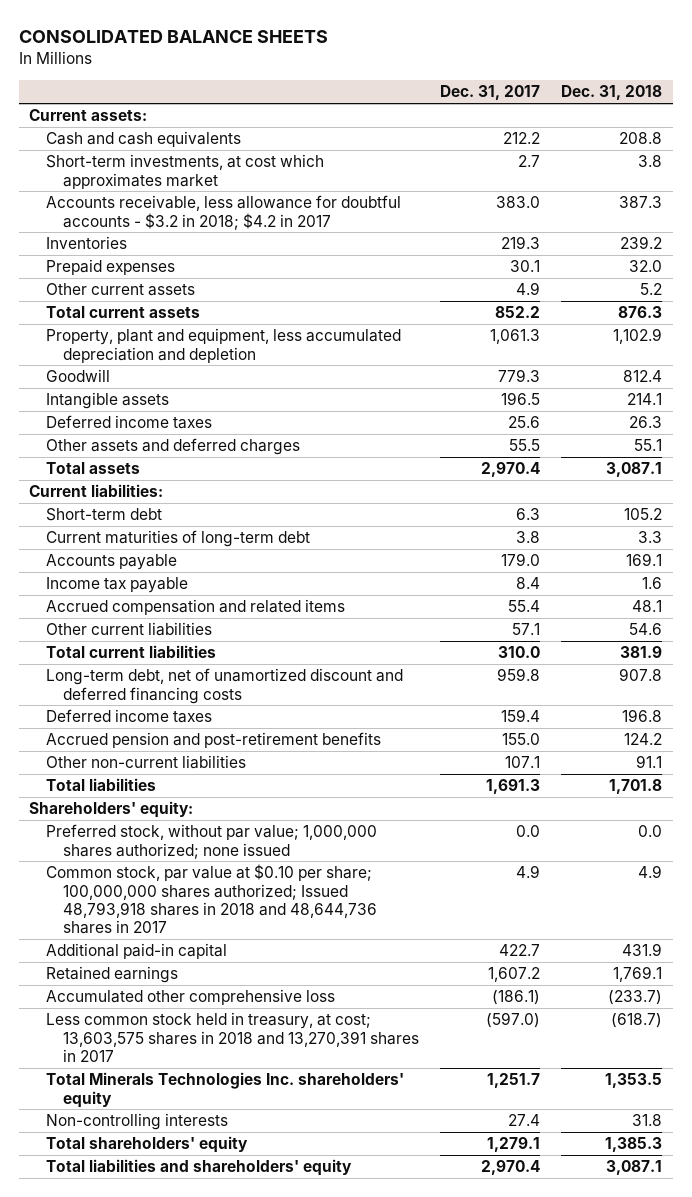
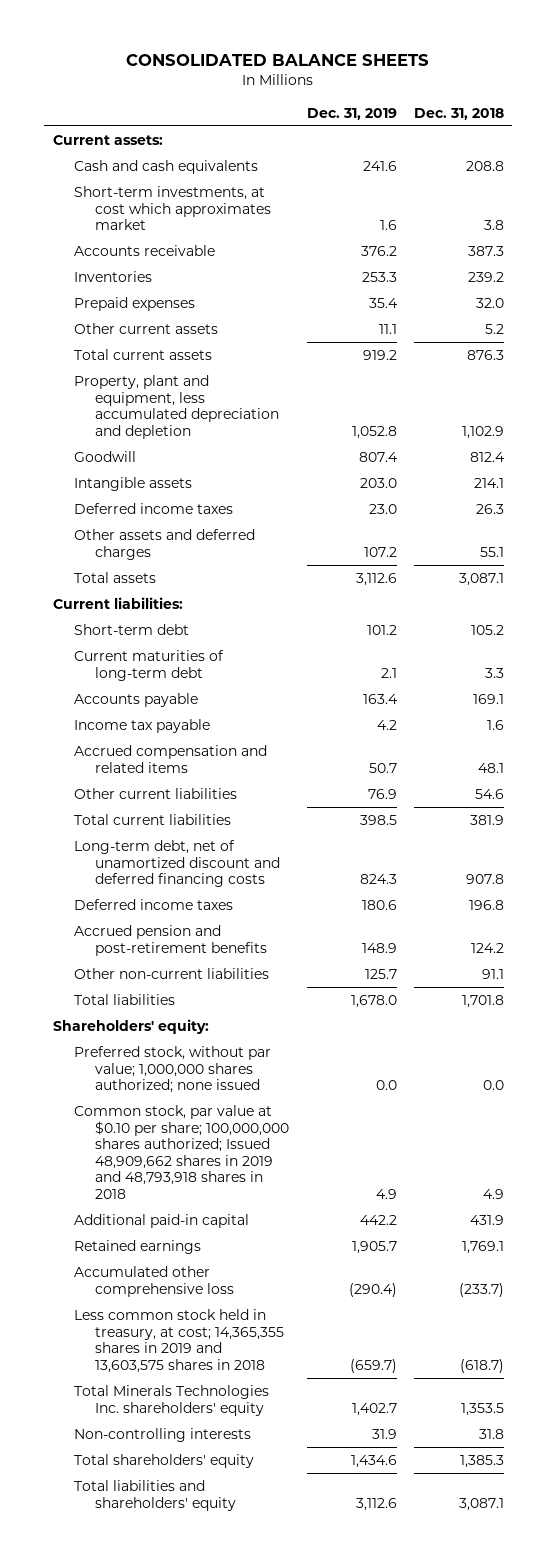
- | Dec. 31, 2017 | Dec. 31, 2018
+ | Dec. 31, 2019 | Dec. 31, 2018
- Accounts receivable, less allowance for doubtful accounts - $3.2 in 2018; $4.2 in 2017 | 383.0 | 387.3
+ Accounts receivable | 376.2 | 387.3
- Common stock, par value at $0.10 per share; 100,000,000 shares authorized; Issued 48,793,918 shares in 2018 and 48,644,736 shares in 2017 | 4.9 | 4.9
+ Common stock, par value at $0.10 per share; 100,000,000 shares authorized; Issued 48,909,662 shares in 2019 and 48,793,918 shares in 2018 | 4.9 | 4.9
- Less common stock held in treasury, at cost; 13,603,575 shares in 2018 and 13,270,391 shares in 2017 | (597.0) | (618.7)
+ Less common stock held in treasury, at cost; 14,365,355 shares in 2019 and 13,603,575 shares in 2018 | (659.7) | (618.7)

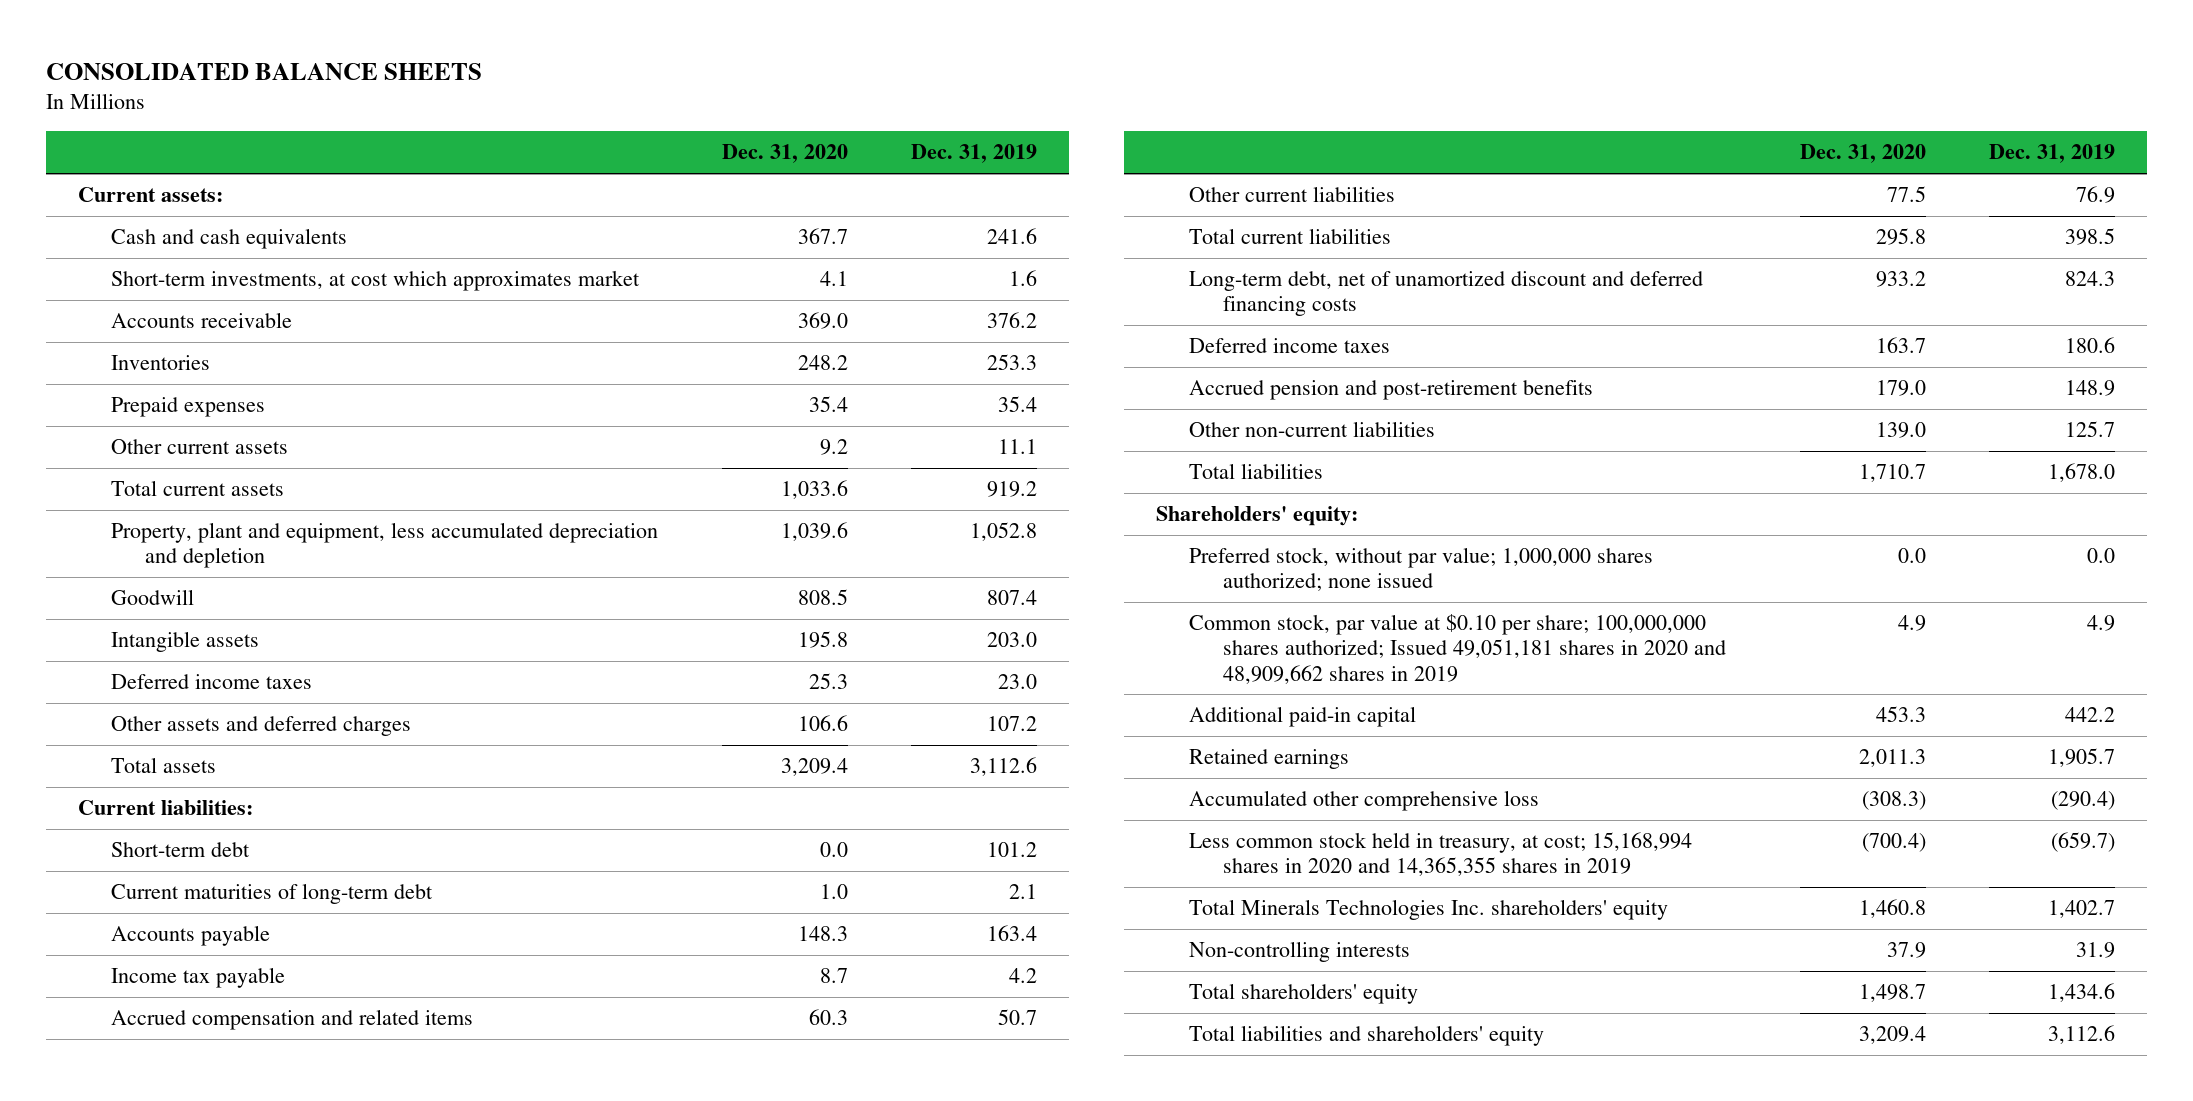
- | Dec. 31, 2019 | Dec. 31, 2018
+ | Dec. 31, 2020 | Dec. 31, 2019
- Common stock, par value at $0.10 per share; 100,000,000 shares authorized; Issued 48,909,662 shares in 2019 and 48,793,918 shares in 2018 | 4.9 | 4.9
+ Common stock, par value at $0.10 per share; 100,000,000 shares authorized; Issued 49,051,181 shares in 2020 and 48,909,662 shares in 2019 | 4.9 | 4.9
- Less common stock held in treasury, at cost; 14,365,355 shares in 2019 and 13,603,575 shares in 2018 | (659.7) | (618.7)
+ Less common stock held in treasury, at cost; 15,168,994 shares in 2020 and 14,365,355 shares in 2019 | (700.4) | (659.7)

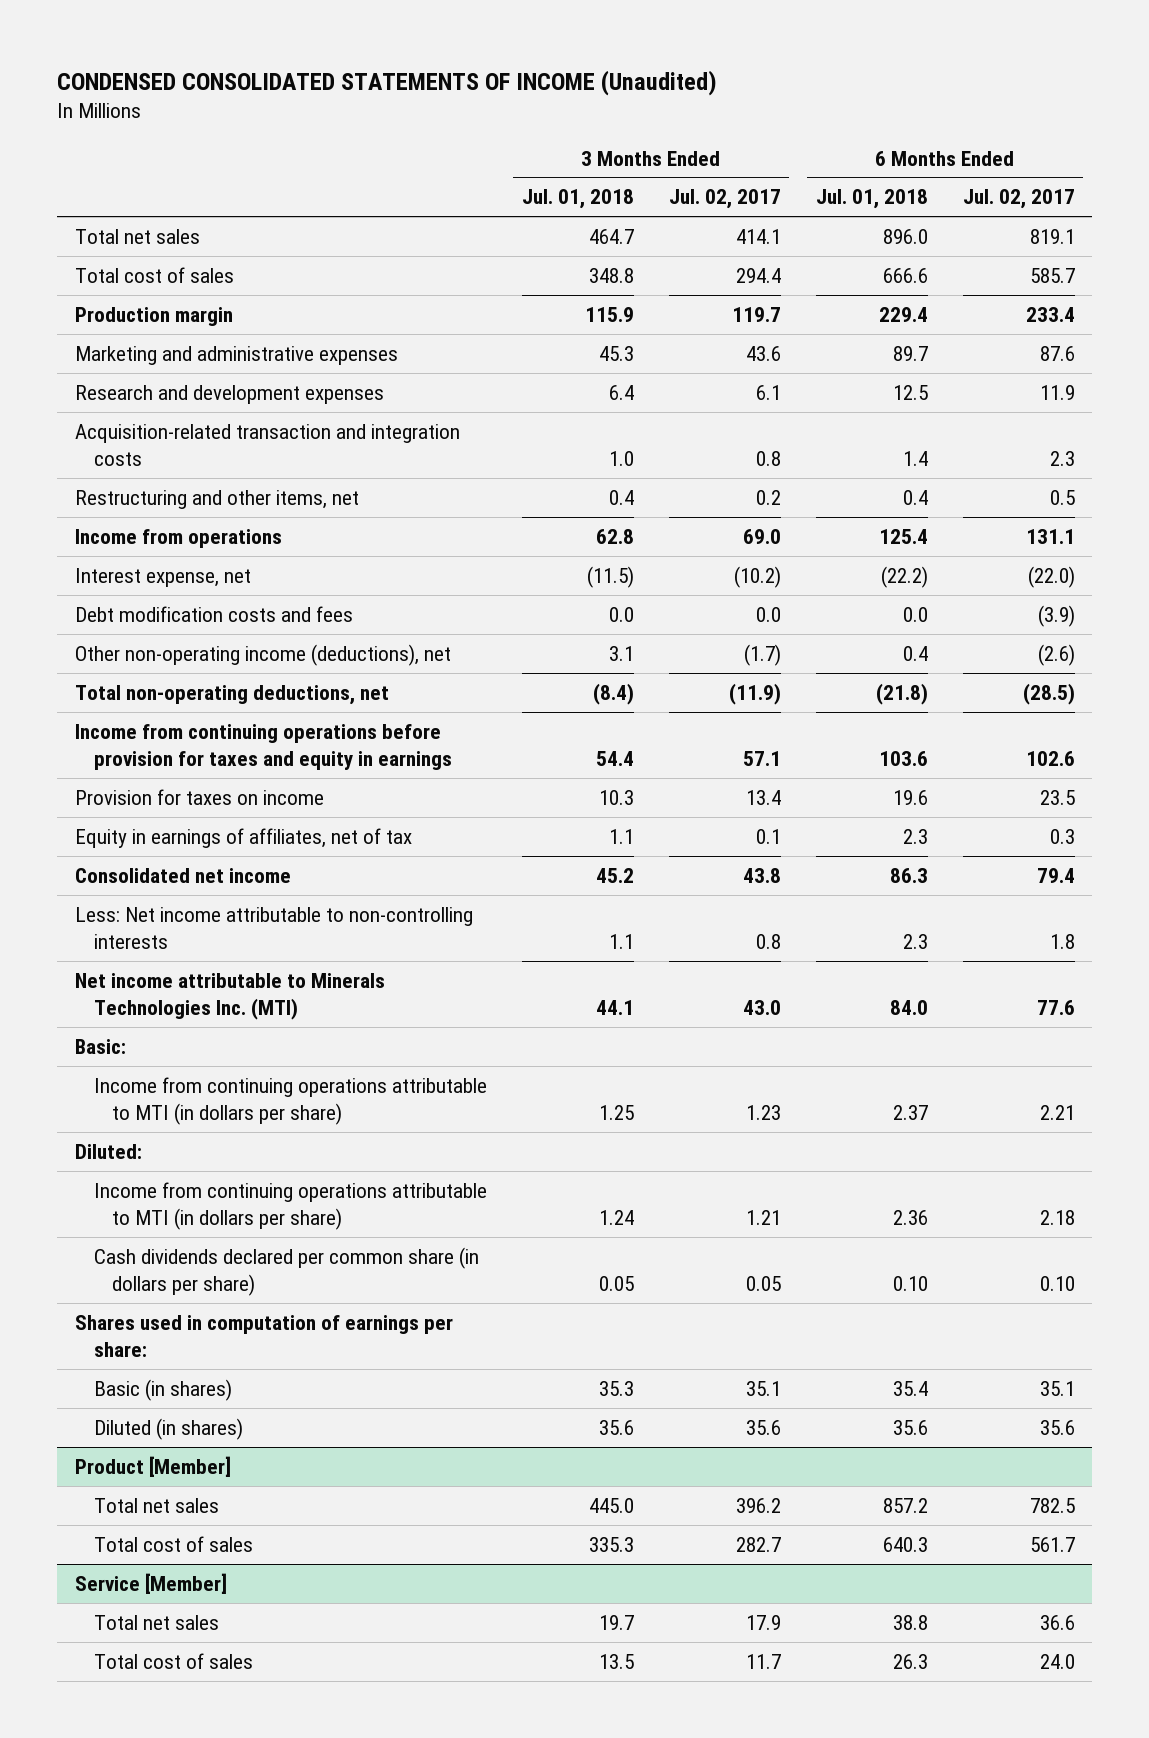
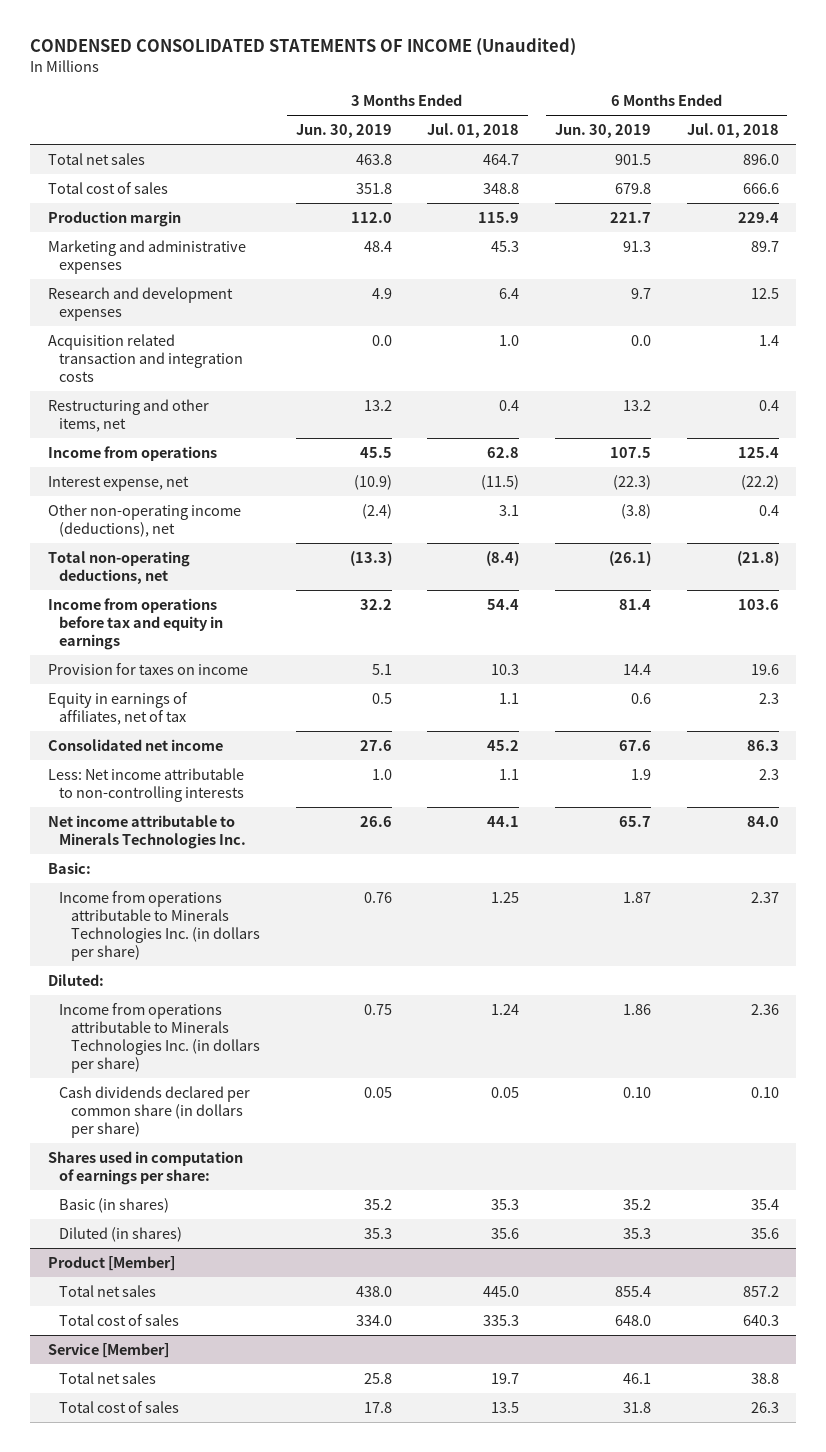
- | 3 Months Ended Jul. 01, 2018 | 3 Months Ended Jul. 02, 2017 | 6 Months Ended Jul. 01, 2018 | 6 Months Ended Jul. 02, 2017
+ | 3 Months Ended Jun. 30, 2019 | 3 Months Ended Jul. 01, 2018 | 6 Months Ended Jun. 30, 2019 | 6 Months Ended Jul. 01, 2018
- Acquisition-related transaction and integration costs | 1.0 | 0.8 | 1.4 | 2.3
+ Acquisition related transaction and integration costs | 0.0 | 1.0 | 0.0 | 1.4
- Debt modification costs and fees | 0.0 | 0.0 | 0.0 | (3.9)
- Income from continuing operations before provision for taxes and equity in earnings | 54.4 | 57.1 | 103.6 | 102.6
+ Income from operations before tax and equity in earnings | 32.2 | 54.4 | 81.4 | 103.6
- Net income attributable to Minerals Technologies Inc. (MTI) | 44.1 | 43.0 | 84.0 | 77.6
+ Net income attributable to Minerals Technologies Inc. | 26.6 | 44.1 | 65.7 | 84.0
- Income from continuing operations attributable to MTI (in dollars per share) | 1.25 | 1.23 | 2.37 | 2.21
+ Income from operations attributable to Minerals Technologies Inc. (in dollars per share) | 0.76 | 1.25 | 1.87 | 2.37
- Income from continuing operations attributable to MTI (in dollars per share) | 1.24 | 1.21 | 2.36 | 2.18
+ Income from operations attributable to Minerals Technologies Inc. (in dollars per share) | 0.75 | 1.24 | 1.86 | 2.36

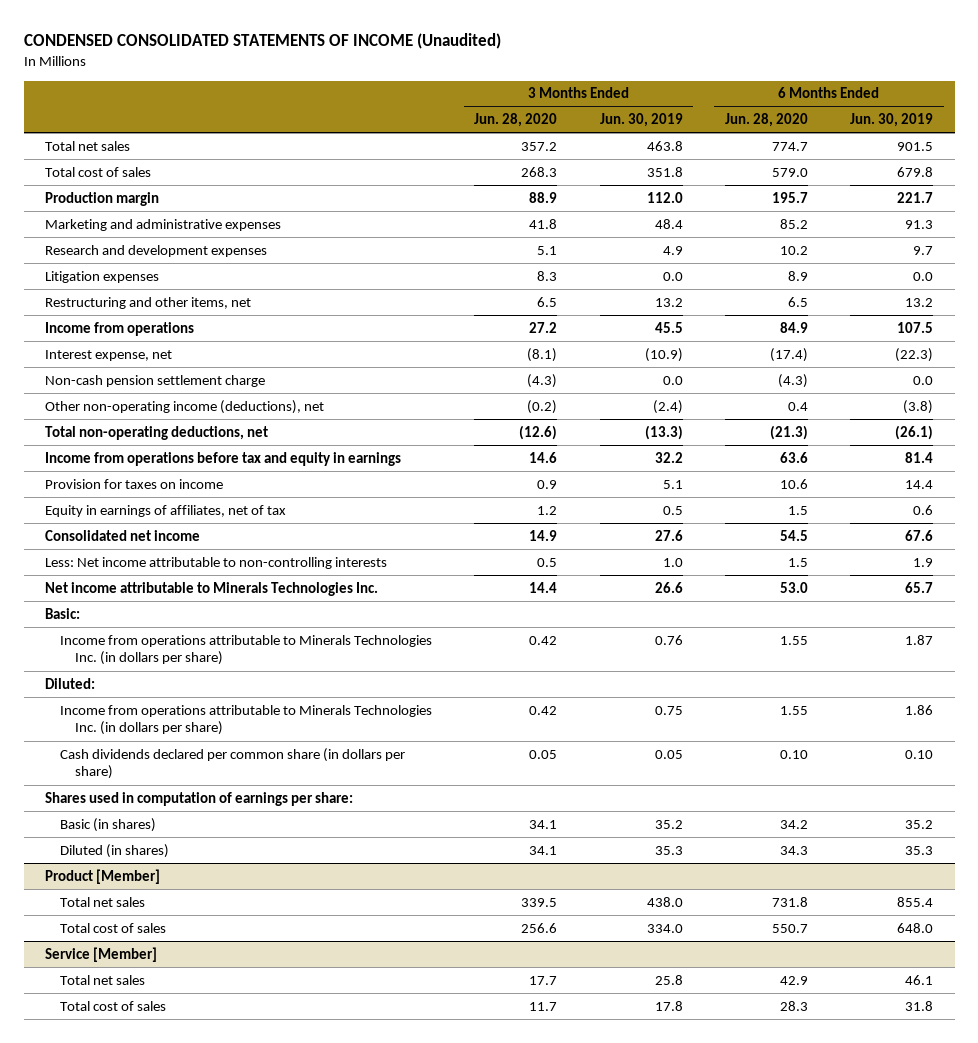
- | 3 Months Ended Jun. 30, 2019 | 3 Months Ended Jul. 01, 2018 | 6 Months Ended Jun. 30, 2019 | 6 Months Ended Jul. 01, 2018
+ | 3 Months Ended Jun. 28, 2020 | 3 Months Ended Jun. 30, 2019 | 6 Months Ended Jun. 28, 2020 | 6 Months Ended Jun. 30, 2019
- Acquisition related transaction and integration costs | 0.0 | 1.0 | 0.0 | 1.4
+ Litigation expenses | 8.3 | 0.0 | 8.9 | 0.0
+ Non-cash pension settlement charge | (4.3) | 0.0 | (4.3) | 0.0

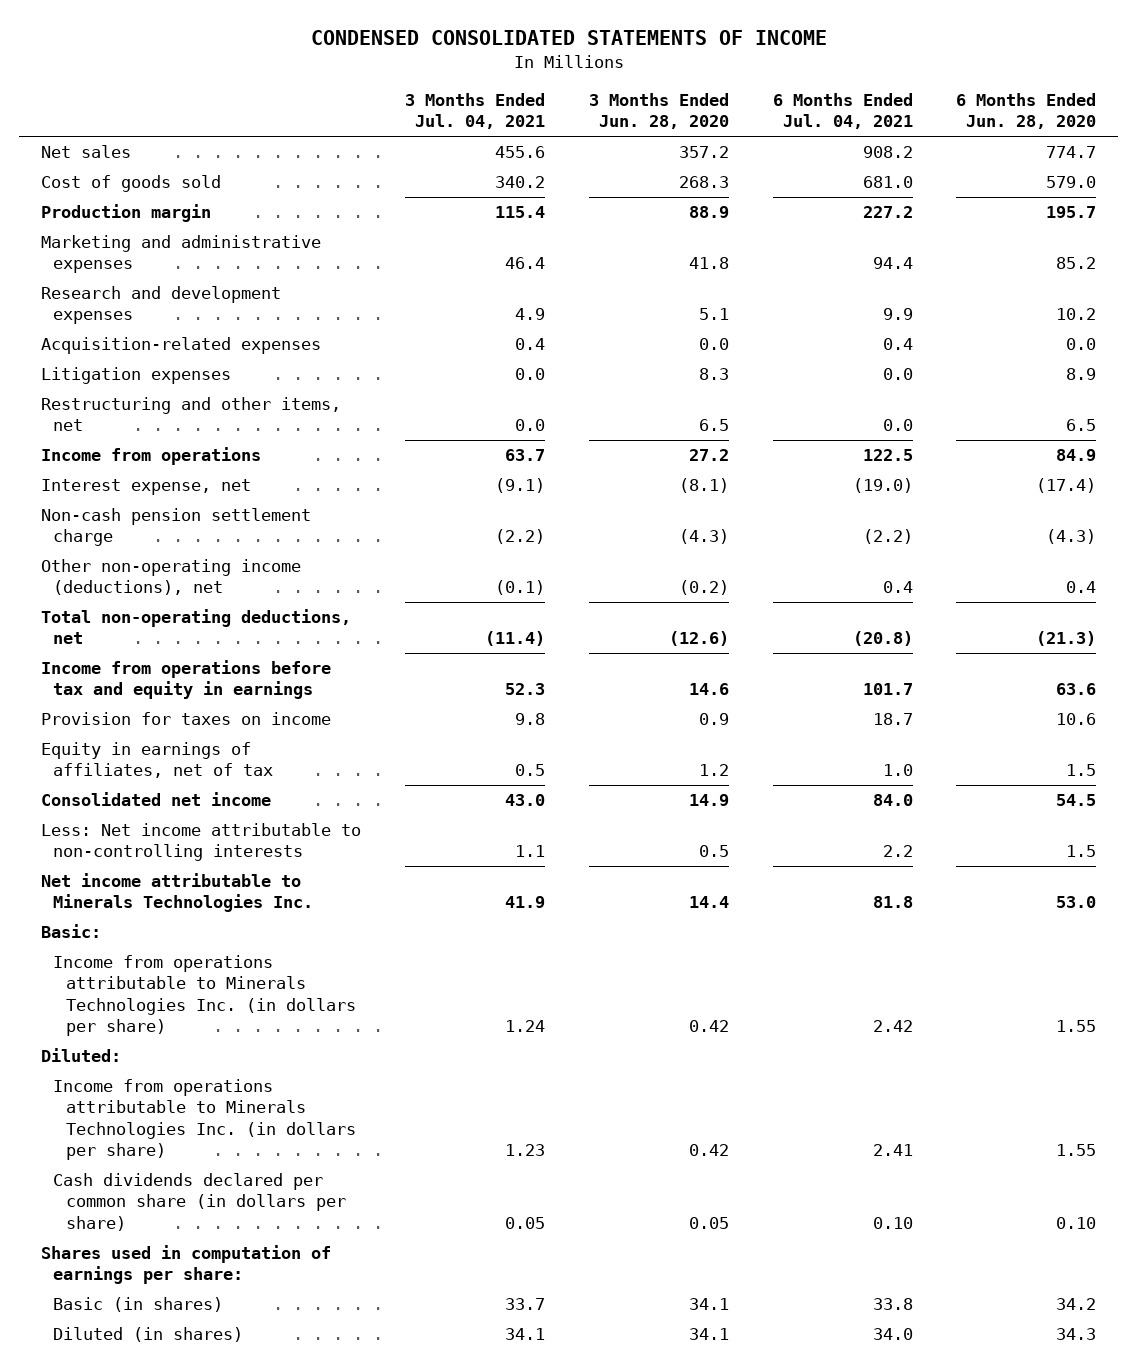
- CONDENSED CONSOLIDATED STATEMENTS OF INCOME (Unaudited)
+ CONDENSED CONSOLIDATED STATEMENTS OF INCOME
- | 3 Months Ended Jun. 28, 2020 | 3 Months Ended Jun. 30, 2019 | 6 Months Ended Jun. 28, 2020 | 6 Months Ended Jun. 30, 2019
+ | 3 Months Ended Jul. 04, 2021 | 3 Months Ended Jun. 28, 2020 | 6 Months Ended Jul. 04, 2021 | 6 Months Ended Jun. 28, 2020
- Total net sales | 357.2 | 463.8 | 774.7 | 901.5
- Total cost of sales | 268.3 | 351.8 | 579.0 | 679.8
+ Net sales | 455.6 | 357.2 | 908.2 | 774.7
+ Cost of goods sold | 340.2 | 268.3 | 681.0 | 579.0
+ Acquisition-related expenses | 0.4 | 0.0 | 0.4 | 0.0
- Product [Member]
- Total net sales | 339.5 | 438.0 | 731.8 | 855.4
- Total cost of sales | 256.6 | 334.0 | 550.7 | 648.0
- Service [Member]
- Total net sales | 17.7 | 25.8 | 42.9 | 46.1
- Total cost of sales | 11.7 | 17.8 | 28.3 | 31.8

